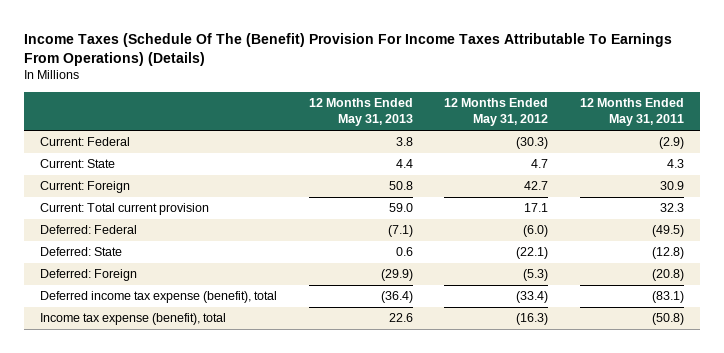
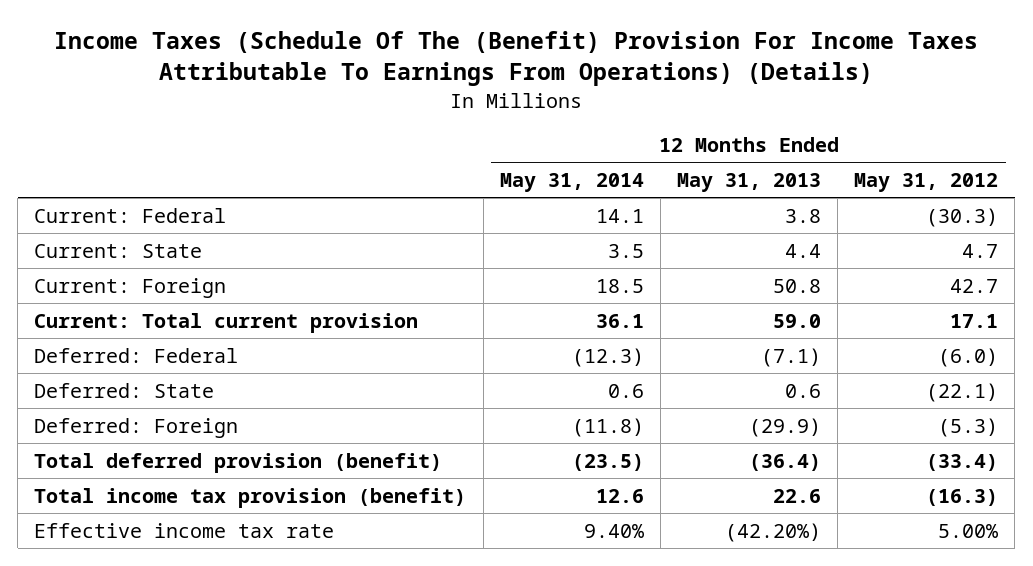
- | 12 Months Ended May 31, 2013 | 12 Months Ended May 31, 2012 | 12 Months Ended May 31, 2011
+ | 12 Months Ended May 31, 2014 | 12 Months Ended May 31, 2013 | 12 Months Ended May 31, 2012
- Deferred income tax expense (benefit), total | (36.4) | (33.4) | (83.1)
- Income tax expense (benefit), total | 22.6 | (16.3) | (50.8)
+ Total deferred provision (benefit) | (23.5) | (36.4) | (33.4)
+ Total income tax provision (benefit) | 12.6 | 22.6 | (16.3)
+ Effective income tax rate | 9.40% | (42.20%) | 5.00%

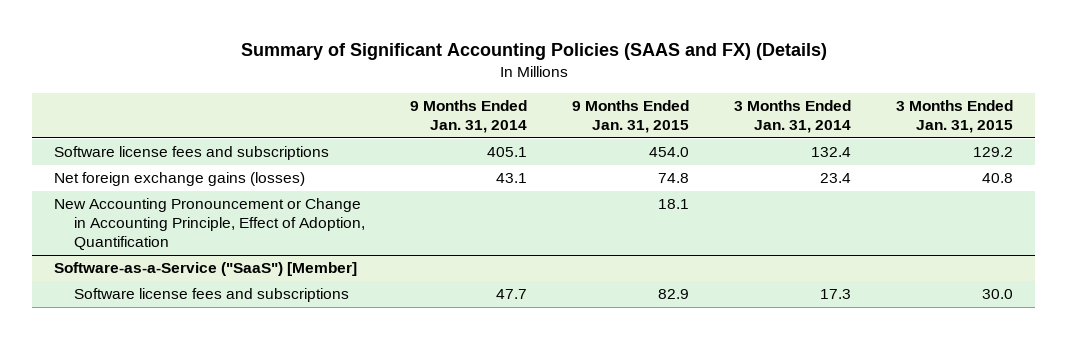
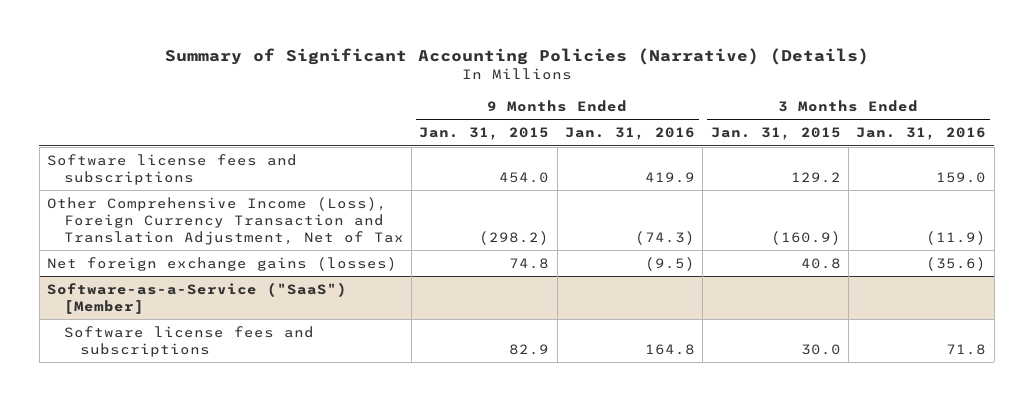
- Summary of Significant Accounting Policies (SAAS and FX) (Details)
+ Summary of Significant Accounting Policies (Narrative) (Details)
- | 9 Months Ended Jan. 31, 2014 | 9 Months Ended Jan. 31, 2015 | 3 Months Ended Jan. 31, 2014 | 3 Months Ended Jan. 31, 2015
+ | 9 Months Ended Jan. 31, 2015 | 9 Months Ended Jan. 31, 2016 | 3 Months Ended Jan. 31, 2015 | 3 Months Ended Jan. 31, 2016
+ Other Comprehensive Income (Loss), Foreign Currency Transaction and Translation Adjustment, Net of Tax | (298.2) | (74.3) | (160.9) | (11.9)
- New Accounting Pronouncement or Change in Accounting Principle, Effect of Adoption, Quantification | | 18.1 | |

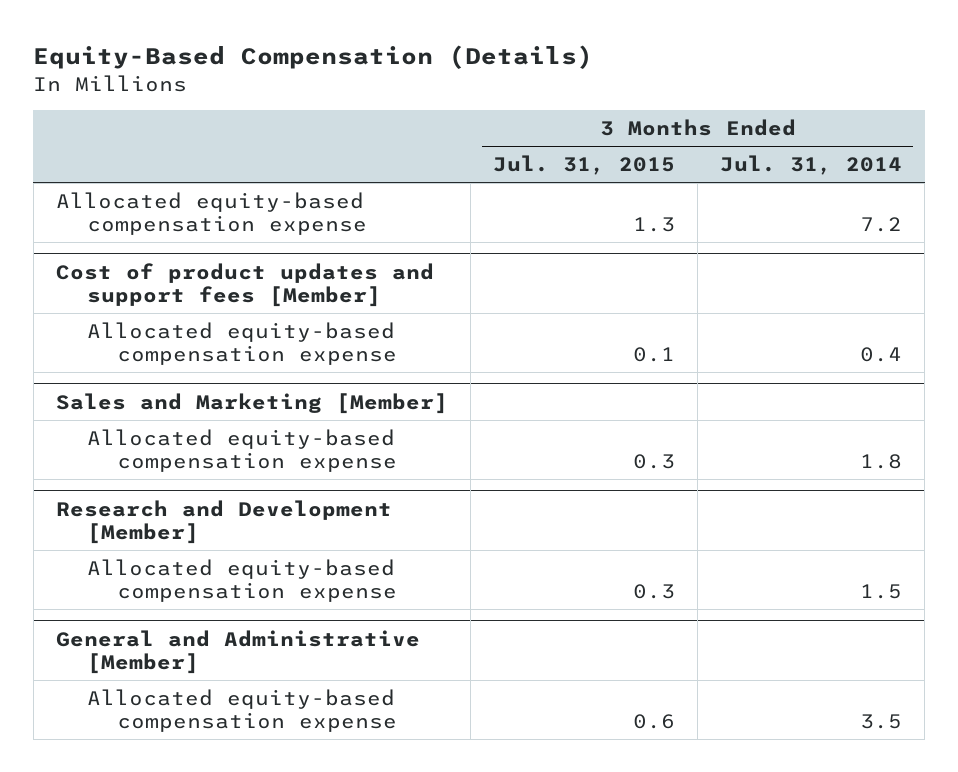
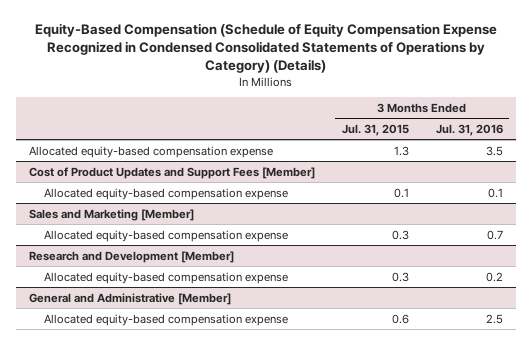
- Equity-Based Compensation (Details)
+ Equity-Based Compensation (Schedule of Equity Compensation Expense Recognized in Condensed Consolidated Statements of Operations by Category) (Details)
- | 3 Months Ended Jul. 31, 2015 | 3 Months Ended Jul. 31, 2014
+ | 3 Months Ended Jul. 31, 2015 | 3 Months Ended Jul. 31, 2016
- Cost of product updates and support fees [Member]
+ Cost of Product Updates and Support Fees [Member]

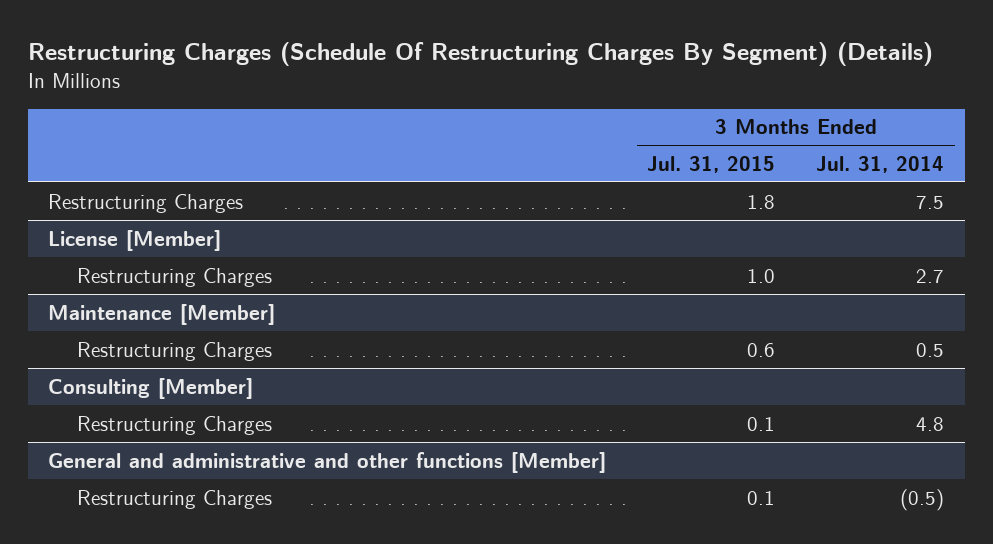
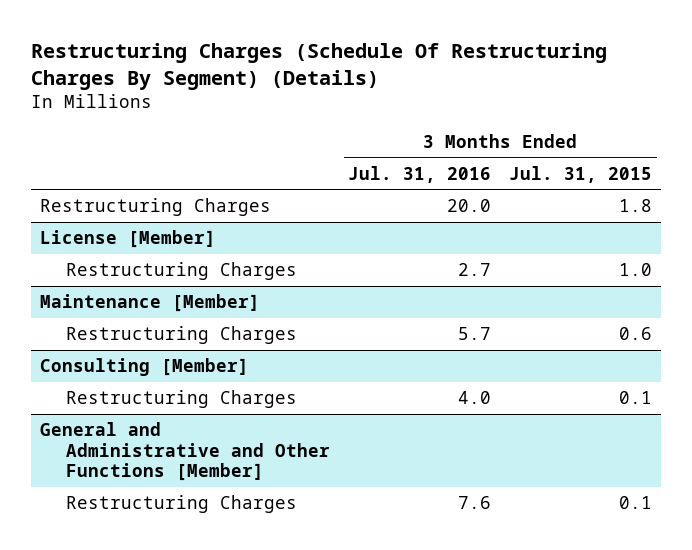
- | 3 Months Ended Jul. 31, 2015 | 3 Months Ended Jul. 31, 2014
+ | 3 Months Ended Jul. 31, 2016 | 3 Months Ended Jul. 31, 2015
- General and administrative and other functions [Member]
+ General and Administrative and Other Functions [Member]

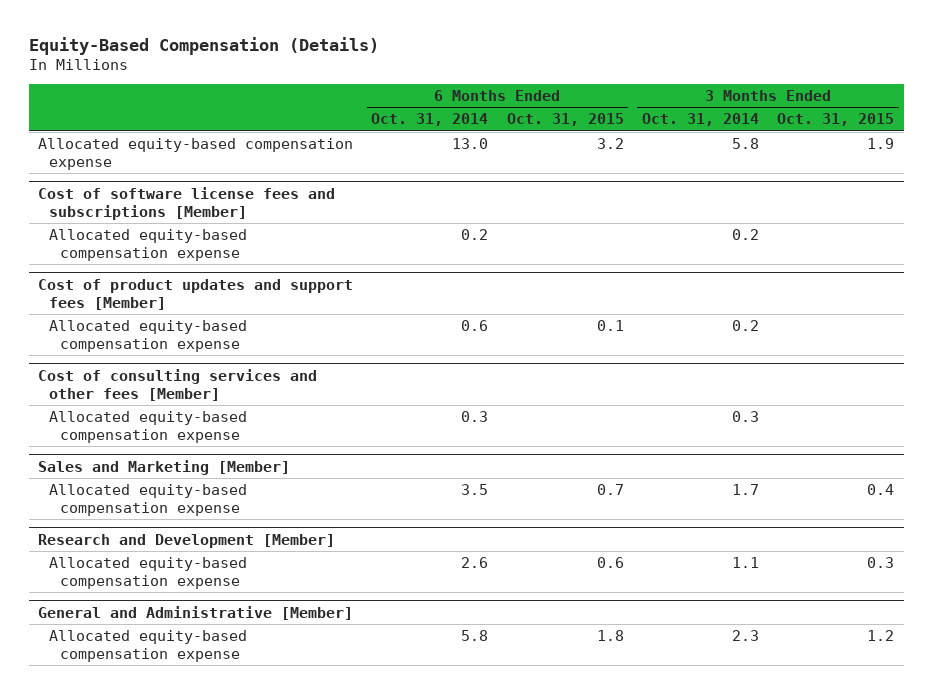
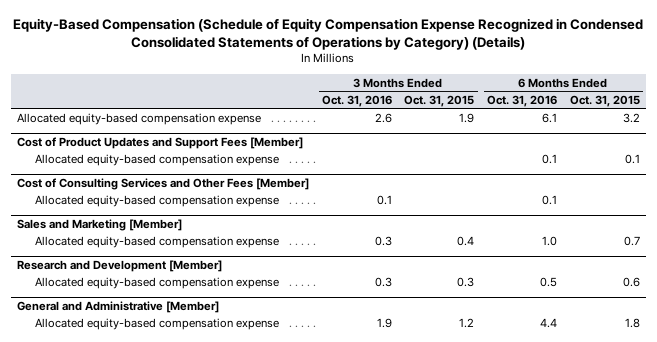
- Equity-Based Compensation (Details)
+ Equity-Based Compensation (Schedule of Equity Compensation Expense Recognized in Condensed Consolidated Statements of Operations by Category) (Details)
- | 6 Months Ended Oct. 31, 2014 | 6 Months Ended Oct. 31, 2015 | 3 Months Ended Oct. 31, 2014 | 3 Months Ended Oct. 31, 2015
+ | 3 Months Ended Oct. 31, 2016 | 3 Months Ended Oct. 31, 2015 | 6 Months Ended Oct. 31, 2016 | 6 Months Ended Oct. 31, 2015
- Cost of software license fees and subscriptions [Member]
- Allocated equity-based compensation expense | 0.2 | | 0.2 |
- Cost of product updates and support fees [Member]
+ Cost of Product Updates and Support Fees [Member]
- Cost of consulting services and other fees [Member]
+ Cost of Consulting Services and Other Fees [Member]

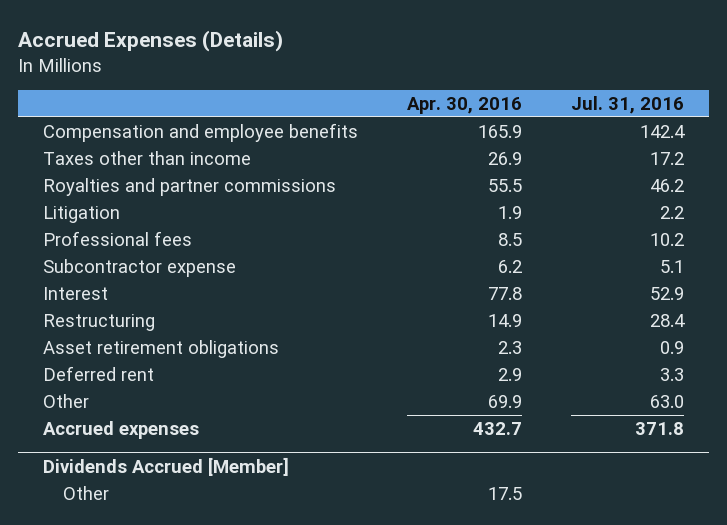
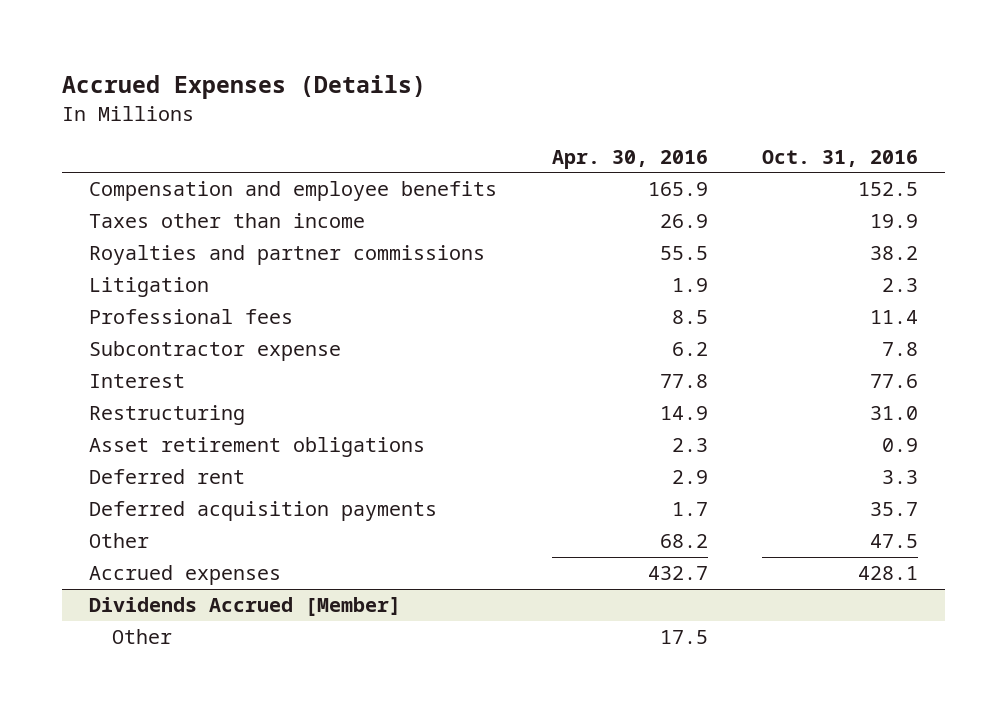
- | Apr. 30, 2016 | Jul. 31, 2016
+ | Apr. 30, 2016 | Oct. 31, 2016
- Other | 69.9 | 63.0
+ Deferred acquisition payments | 1.7 | 35.7
+ Other | 68.2 | 47.5

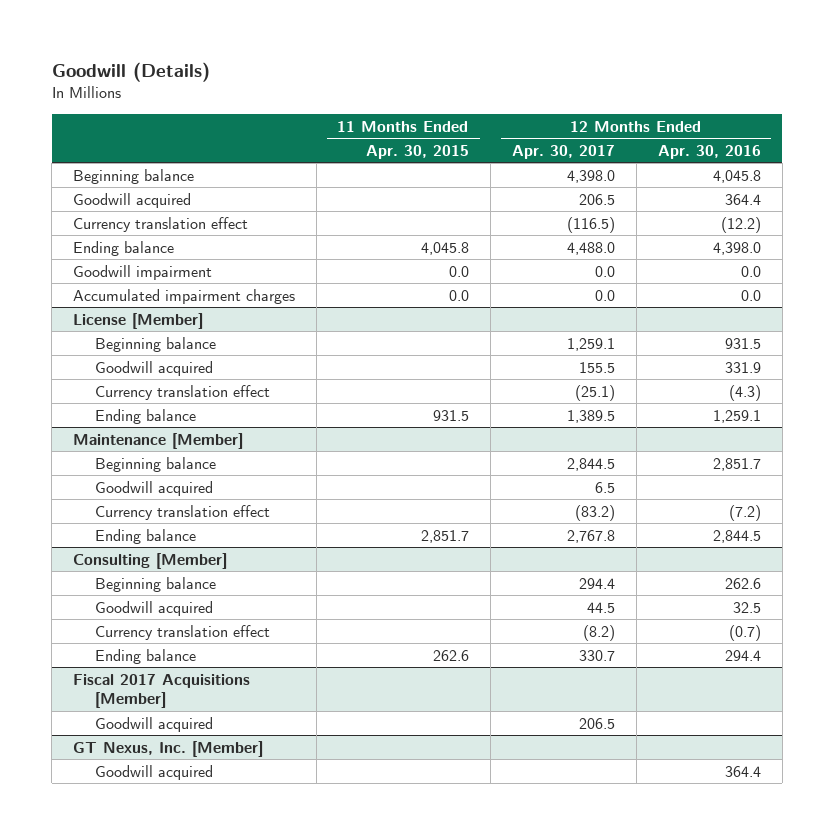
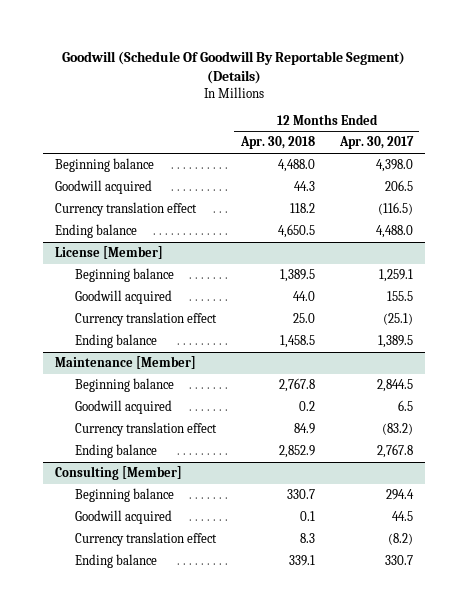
- Goodwill (Details)
+ Goodwill (Schedule Of Goodwill By Reportable Segment) (Details)
- | 11 Months Ended Apr. 30, 2015 | 12 Months Ended Apr. 30, 2017 | 12 Months Ended Apr. 30, 2016
+ | 12 Months Ended Apr. 30, 2018 | 12 Months Ended Apr. 30, 2017
- Goodwill impairment | 0.0 | 0.0 | 0.0
- Accumulated impairment charges | 0.0 | 0.0 | 0.0
- Fiscal 2017 Acquisitions [Member]
- Goodwill acquired | | 206.5 |
- GT Nexus, Inc. [Member]
- Goodwill acquired | | | 364.4

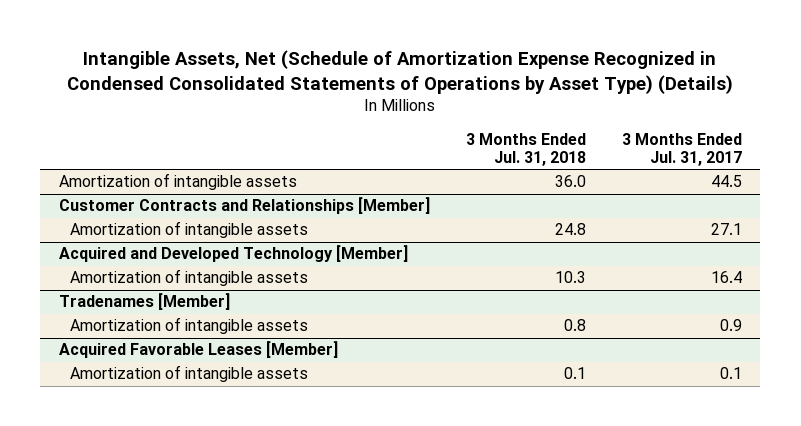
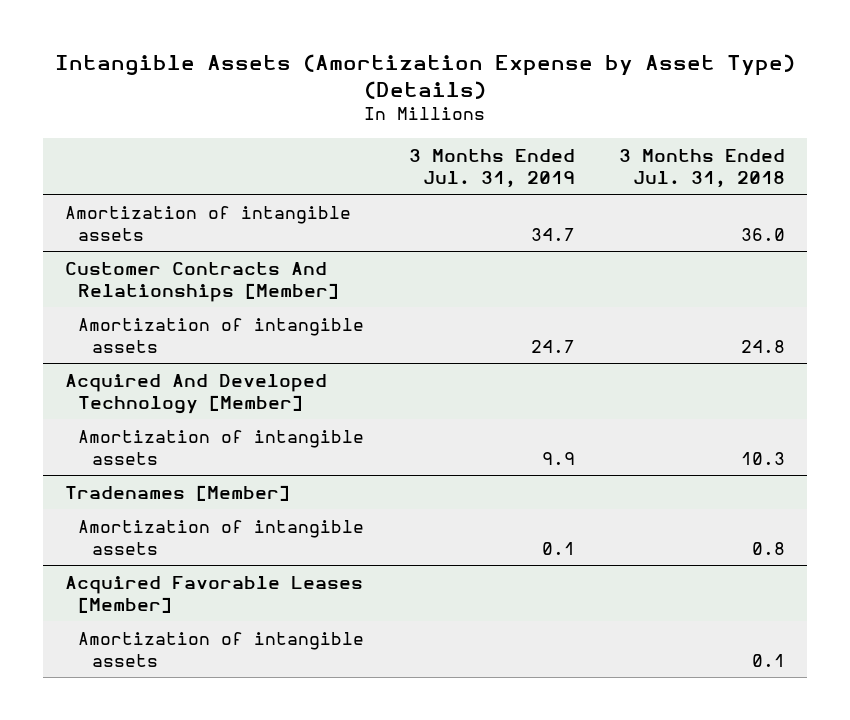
- Intangible Assets, Net (Schedule of Amortization Expense Recognized in Condensed Consolidated Statements of Operations by Asset Type) (Details)
+ Intangible Assets (Amortization Expense by Asset Type) (Details)
- | 3 Months Ended Jul. 31, 2018 | 3 Months Ended Jul. 31, 2017
+ | 3 Months Ended Jul. 31, 2019 | 3 Months Ended Jul. 31, 2018
- Customer Contracts and Relationships [Member]
+ Customer Contracts And Relationships [Member]
- Acquired and Developed Technology [Member]
+ Acquired And Developed Technology [Member]

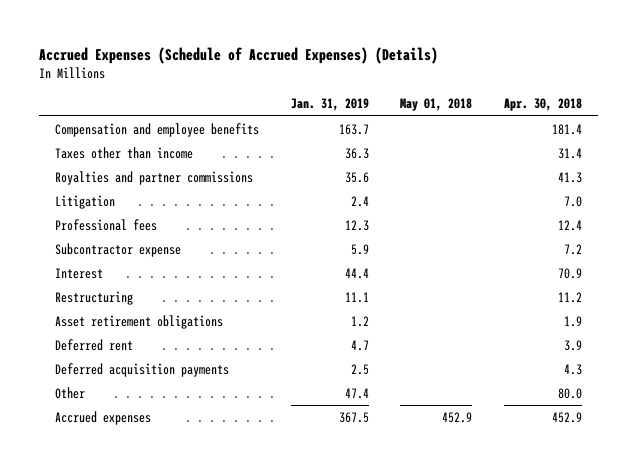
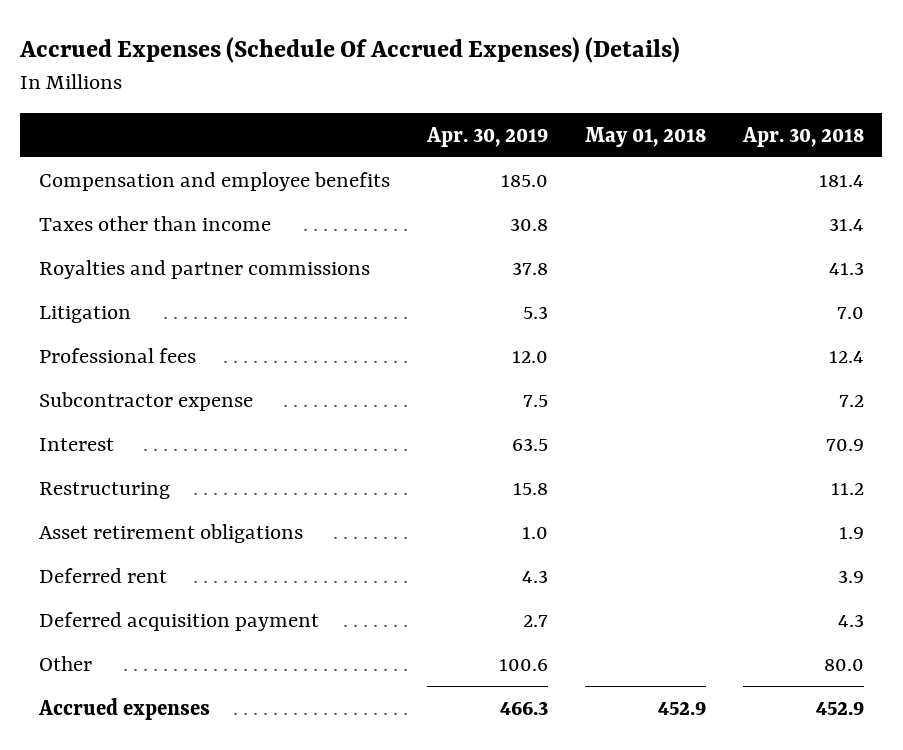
- Accrued Expenses (Schedule of Accrued Expenses) (Details)
+ Accrued Expenses (Schedule Of Accrued Expenses) (Details)
- | Jan. 31, 2019 | May 01, 2018 | Apr. 30, 2018
+ | Apr. 30, 2019 | May 01, 2018 | Apr. 30, 2018
- Deferred acquisition payments | 2.5 | | 4.3
+ Deferred acquisition payment | 2.7 | | 4.3

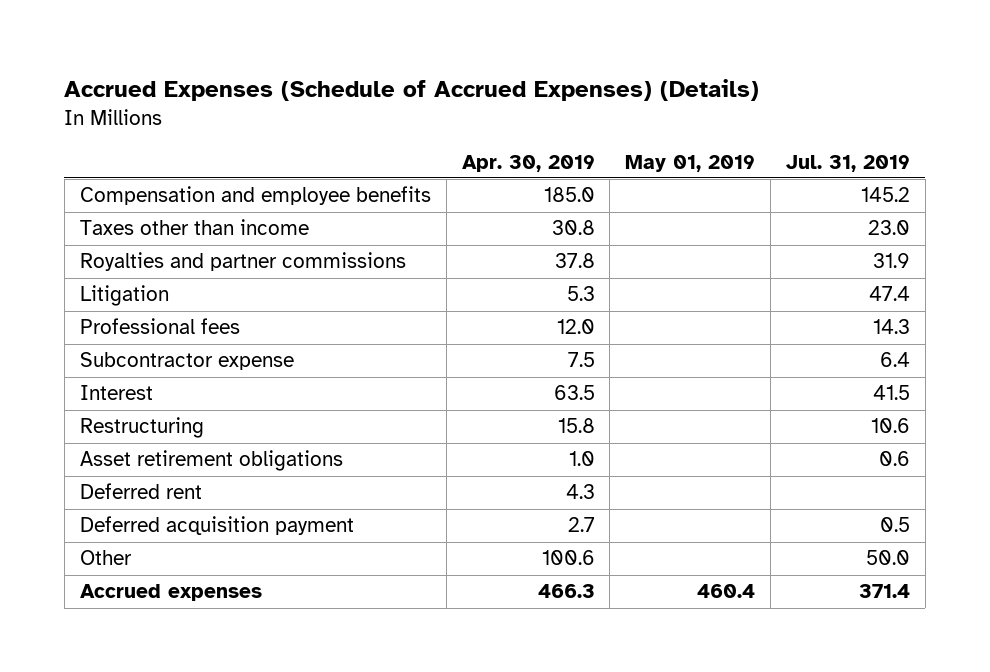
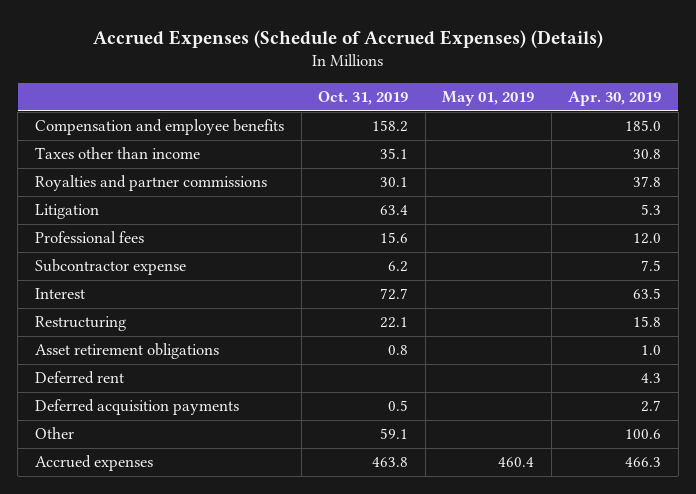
- | Apr. 30, 2019 | May 01, 2019 | Jul. 31, 2019
+ | Oct. 31, 2019 | May 01, 2019 | Apr. 30, 2019
- Deferred acquisition payment | 2.7 | | 0.5
+ Deferred acquisition payments | 0.5 | | 2.7

